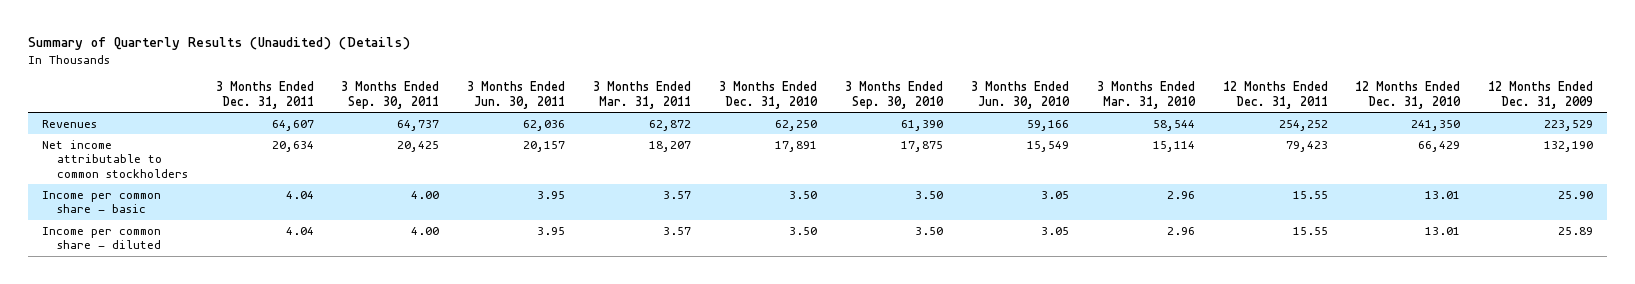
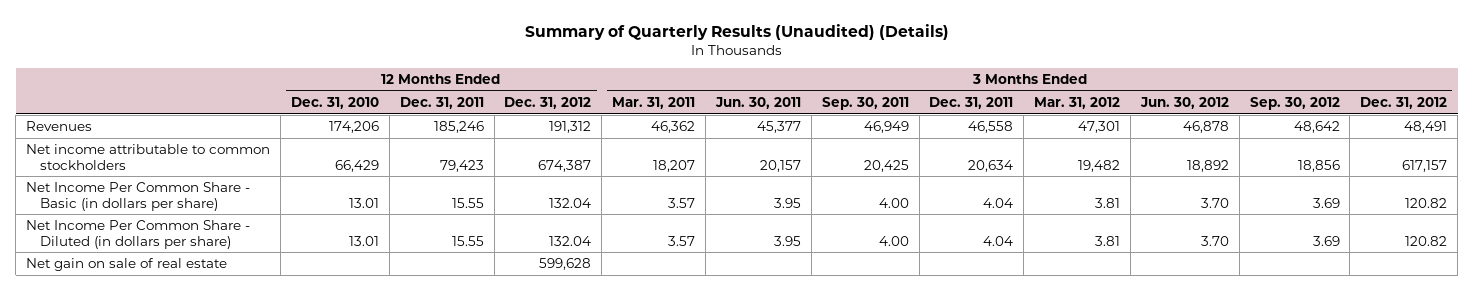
- | 3 Months Ended Dec. 31, 2011 | 3 Months Ended Sep. 30, 2011 | 3 Months Ended Jun. 30, 2011 | 3 Months Ended Mar. 31, 2011 | 3 Months Ended Dec. 31, 2010 | 3 Months Ended Sep. 30, 2010 | 3 Months Ended Jun. 30, 2010 | 3 Months Ended Mar. 31, 2010 | 12 Months Ended Dec. 31, 2011 | 12 Months Ended Dec. 31, 2010 | 12 Months Ended Dec. 31, 2009
+ | 12 Months Ended Dec. 31, 2010 | 12 Months Ended Dec. 31, 2011 | 12 Months Ended Dec. 31, 2012 | 3 Months Ended Mar. 31, 2011 | 3 Months Ended Jun. 30, 2011 | 3 Months Ended Sep. 30, 2011 | 3 Months Ended Dec. 31, 2011 | 3 Months Ended Mar. 31, 2012 | 3 Months Ended Jun. 30, 2012 | 3 Months Ended Sep. 30, 2012 | 3 Months Ended Dec. 31, 2012
- Revenues | 64,607 | 64,737 | 62,036 | 62,872 | 62,250 | 61,390 | 59,166 | 58,544 | 254,252 | 241,350 | 223,529
+ Revenues | 174,206 | 185,246 | 191,312 | 46,362 | 45,377 | 46,949 | 46,558 | 47,301 | 46,878 | 48,642 | 48,491
- Income per common share - basic | 4.04 | 4.00 | 3.95 | 3.57 | 3.50 | 3.50 | 3.05 | 2.96 | 15.55 | 13.01 | 25.90
- Income per common share - diluted | 4.04 | 4.00 | 3.95 | 3.57 | 3.50 | 3.50 | 3.05 | 2.96 | 15.55 | 13.01 | 25.89
+ Net Income Per Common Share - Basic (in dollars per share) | 13.01 | 15.55 | 132.04 | 3.57 | 3.95 | 4.00 | 4.04 | 3.81 | 3.70 | 3.69 | 120.82
+ Net Income Per Common Share - Diluted (in dollars per share) | 13.01 | 15.55 | 132.04 | 3.57 | 3.95 | 4.00 | 4.04 | 3.81 | 3.70 | 3.69 | 120.82
+ Net gain on sale of real estate | | | 599,628 | | | | | | | |

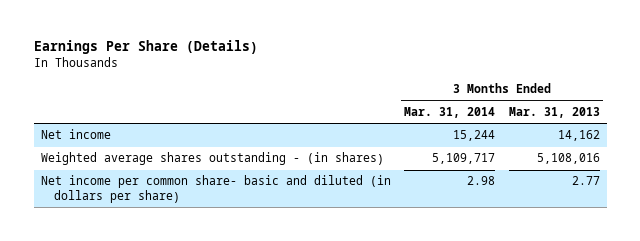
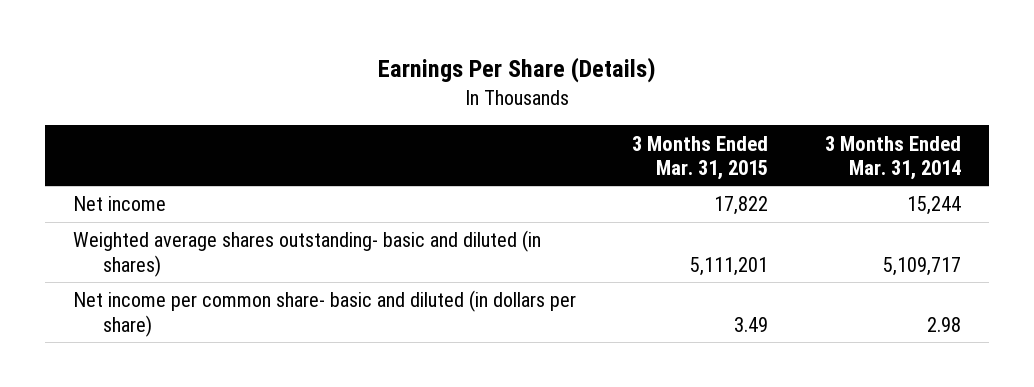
- | 3 Months Ended Mar. 31, 2014 | 3 Months Ended Mar. 31, 2013
+ | 3 Months Ended Mar. 31, 2015 | 3 Months Ended Mar. 31, 2014
- Weighted average shares outstanding - (in shares) | 5,109,717 | 5,108,016
+ Weighted average shares outstanding- basic and diluted (in shares) | 5,111,201 | 5,109,717

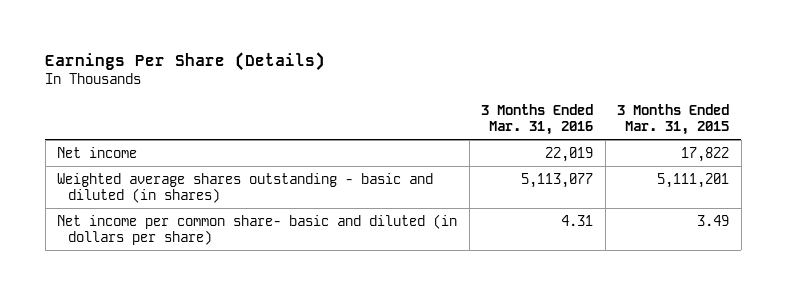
- | 3 Months Ended Mar. 31, 2015 | 3 Months Ended Mar. 31, 2014
+ | 3 Months Ended Mar. 31, 2016 | 3 Months Ended Mar. 31, 2015
- Weighted average shares outstanding- basic and diluted (in shares) | 5,111,201 | 5,109,717
+ Weighted average shares outstanding - basic and diluted (in shares) | 5,113,077 | 5,111,201

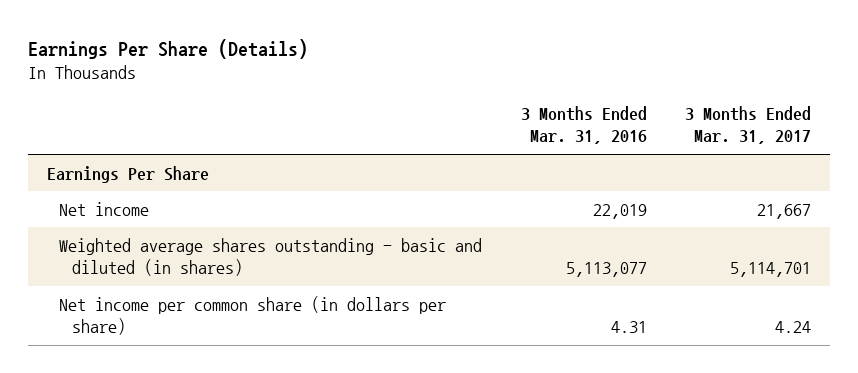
- | 3 Months Ended Mar. 31, 2016 | 3 Months Ended Mar. 31, 2015
+ | 3 Months Ended Mar. 31, 2016 | 3 Months Ended Mar. 31, 2017
+ Earnings Per Share
- Net income per common share- basic and diluted (in dollars per share) | 4.31 | 3.49
+ Net income per common share (in dollars per share) | 4.31 | 4.24

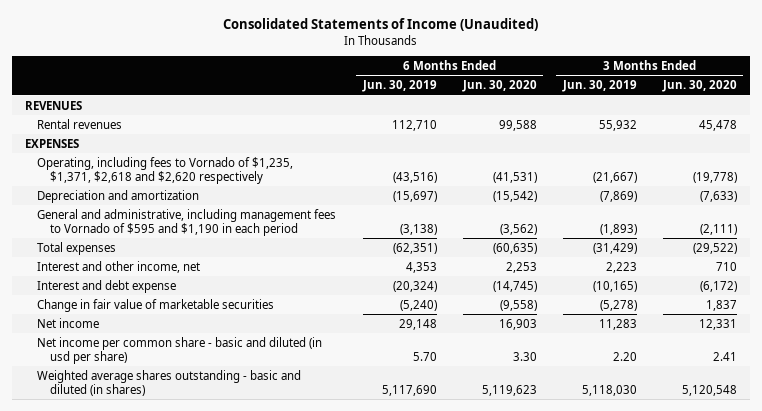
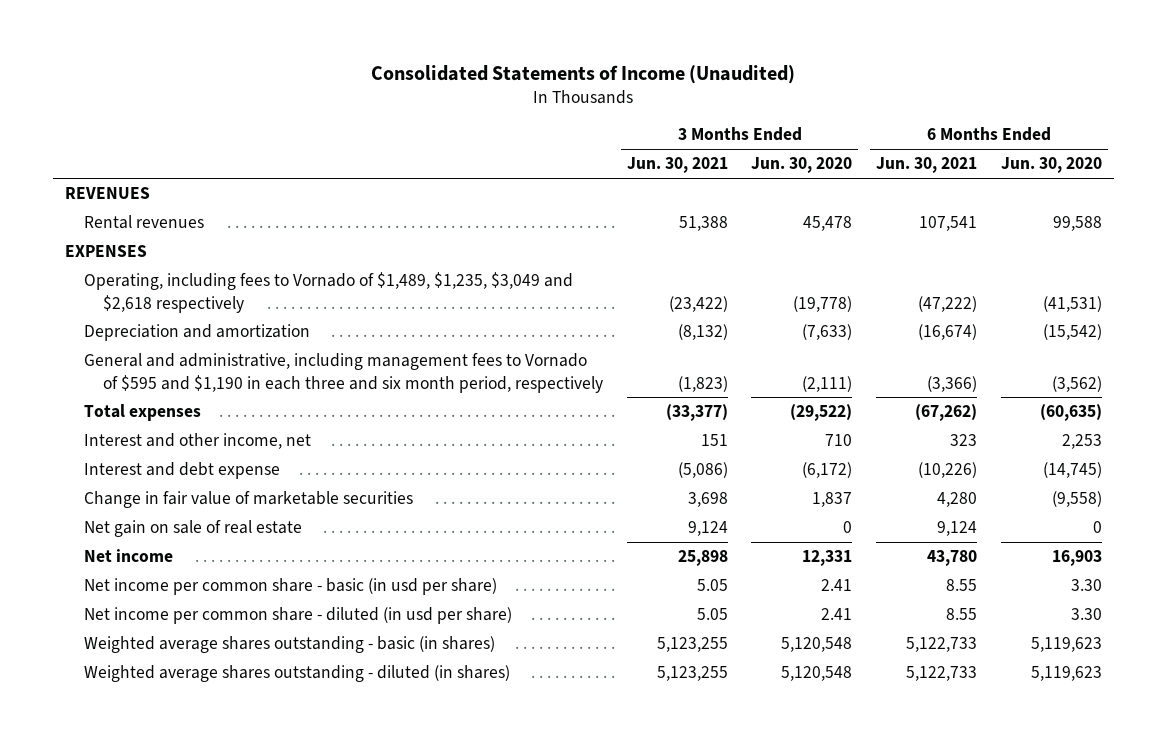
- | 6 Months Ended Jun. 30, 2019 | 6 Months Ended Jun. 30, 2020 | 3 Months Ended Jun. 30, 2019 | 3 Months Ended Jun. 30, 2020
+ | 3 Months Ended Jun. 30, 2021 | 3 Months Ended Jun. 30, 2020 | 6 Months Ended Jun. 30, 2021 | 6 Months Ended Jun. 30, 2020
- Operating, including fees to Vornado of $1,235, $1,371, $2,618 and $2,620 respectively | (43,516) | (41,531) | (21,667) | (19,778)
+ Operating, including fees to Vornado of $1,489, $1,235, $3,049 and $2,618 respectively | (23,422) | (19,778) | (47,222) | (41,531)
- General and administrative, including management fees to Vornado of $595 and $1,190 in each period | (3,138) | (3,562) | (1,893) | (2,111)
+ General and administrative, including management fees to Vornado of $595 and $1,190 in each three and six month period, respectively | (1,823) | (2,111) | (3,366) | (3,562)
+ Net gain on sale of real estate | 9,124 | 0 | 9,124 | 0
- Net income per common share - basic and diluted (in usd per share) | 5.70 | 3.30 | 2.20 | 2.41
- Weighted average shares outstanding - basic and diluted (in shares) | 5,117,690 | 5,119,623 | 5,118,030 | 5,120,548
+ Net income per common share - basic (in usd per share) | 5.05 | 2.41 | 8.55 | 3.30
+ Net income per common share - diluted (in usd per share) | 5.05 | 2.41 | 8.55 | 3.30
+ Weighted average shares outstanding - basic (in shares) | 5,123,255 | 5,120,548 | 5,122,733 | 5,119,623
+ Weighted average shares outstanding - diluted (in shares) | 5,123,255 | 5,120,548 | 5,122,733 | 5,119,623

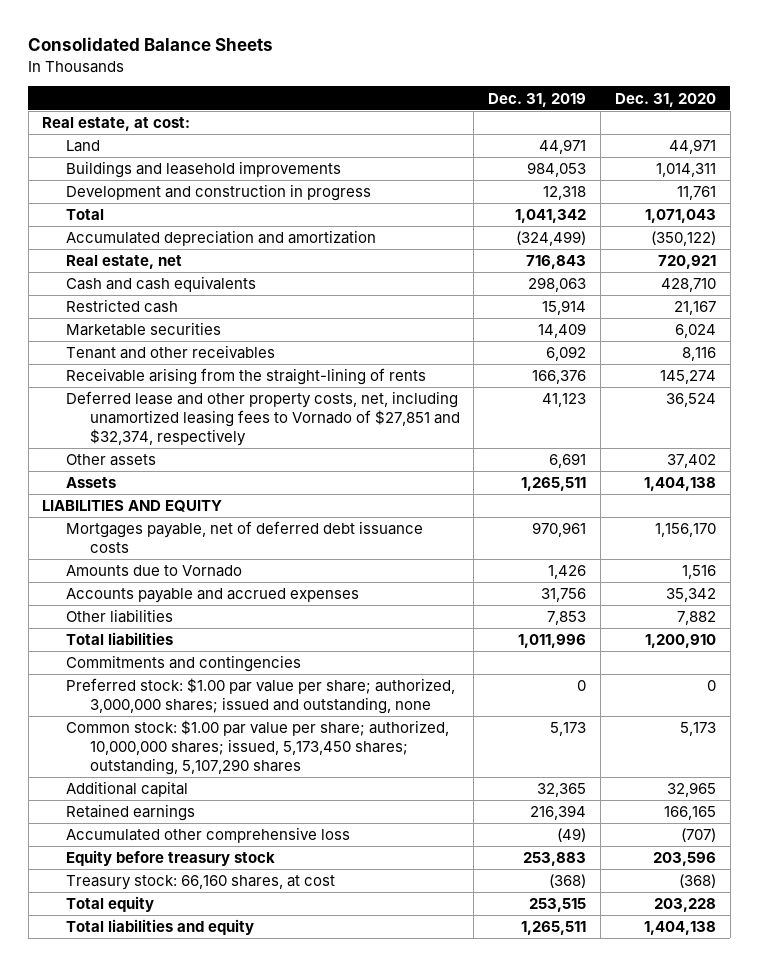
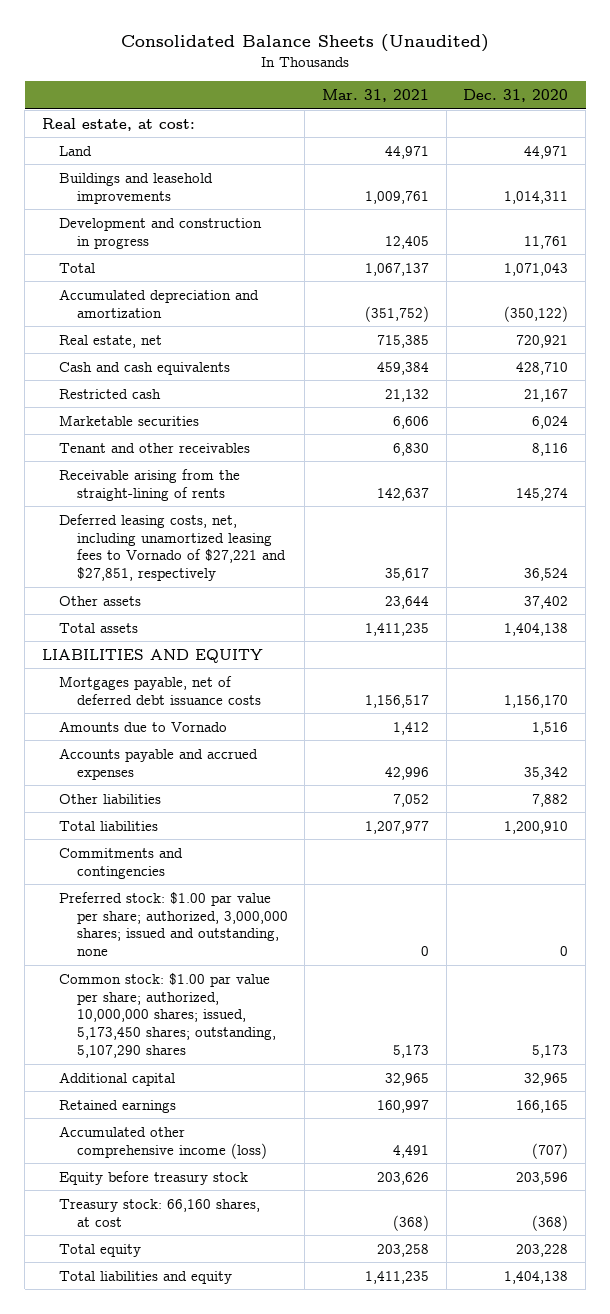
- Consolidated Balance Sheets
+ Consolidated Balance Sheets (Unaudited)
- | Dec. 31, 2019 | Dec. 31, 2020
+ | Mar. 31, 2021 | Dec. 31, 2020
- Deferred lease and other property costs, net, including unamortized leasing fees to Vornado of $27,851 and $32,374, respectively | 41,123 | 36,524
+ Deferred leasing costs, net, including unamortized leasing fees to Vornado of $27,221 and $27,851, respectively | 35,617 | 36,524
- Assets | 1,265,511 | 1,404,138
+ Total assets | 1,411,235 | 1,404,138
- Accumulated other comprehensive loss | (49) | (707)
+ Accumulated other comprehensive income (loss) | 4,491 | (707)

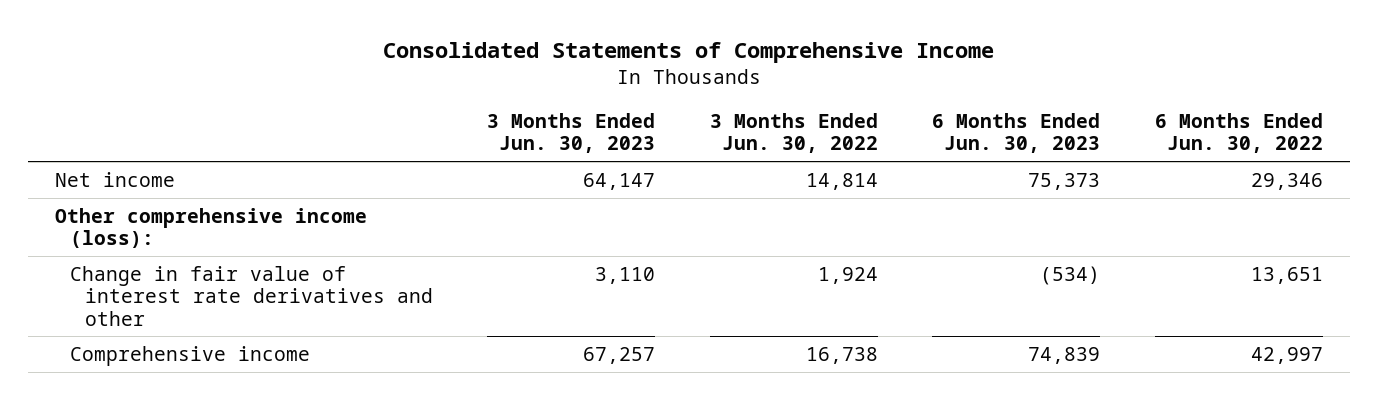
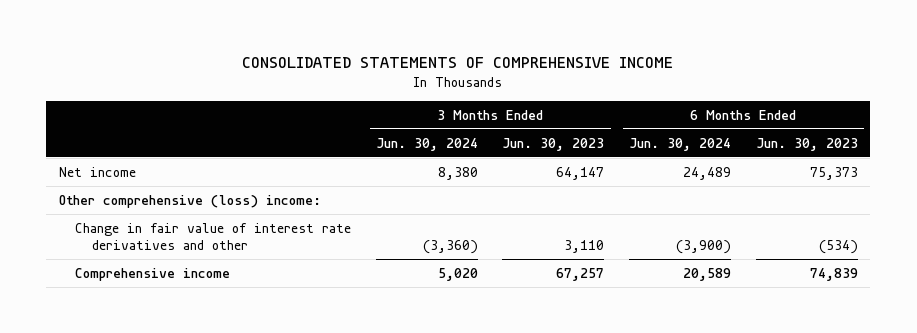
- Consolidated Statements of Comprehensive Income
+ CONSOLIDATED STATEMENTS OF COMPREHENSIVE INCOME
- | 3 Months Ended Jun. 30, 2023 | 3 Months Ended Jun. 30, 2022 | 6 Months Ended Jun. 30, 2023 | 6 Months Ended Jun. 30, 2022
+ | 3 Months Ended Jun. 30, 2024 | 3 Months Ended Jun. 30, 2023 | 6 Months Ended Jun. 30, 2024 | 6 Months Ended Jun. 30, 2023
- Other comprehensive income (loss):
+ Other comprehensive (loss) income:

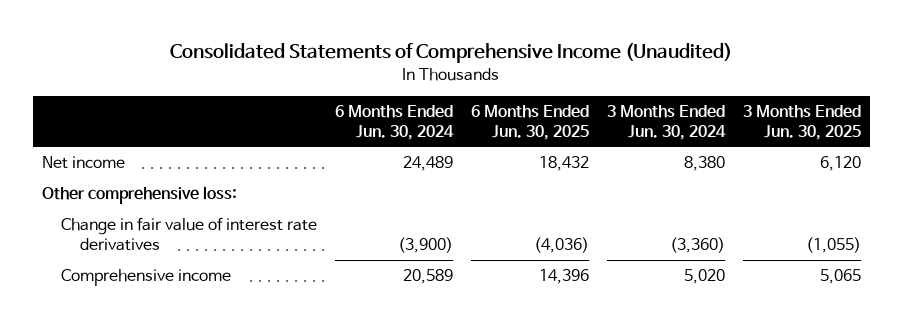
- CONSOLIDATED STATEMENTS OF COMPREHENSIVE INCOME
+ Consolidated Statements of Comprehensive Income (Unaudited)
- | 3 Months Ended Jun. 30, 2024 | 3 Months Ended Jun. 30, 2023 | 6 Months Ended Jun. 30, 2024 | 6 Months Ended Jun. 30, 2023
+ | 6 Months Ended Jun. 30, 2024 | 6 Months Ended Jun. 30, 2025 | 3 Months Ended Jun. 30, 2024 | 3 Months Ended Jun. 30, 2025
- Other comprehensive (loss) income:
- Change in fair value of interest rate derivatives and other | (3,360) | 3,110 | (3,900) | (534)
+ Other comprehensive loss:
+ Change in fair value of interest rate derivatives | (3,900) | (4,036) | (3,360) | (1,055)

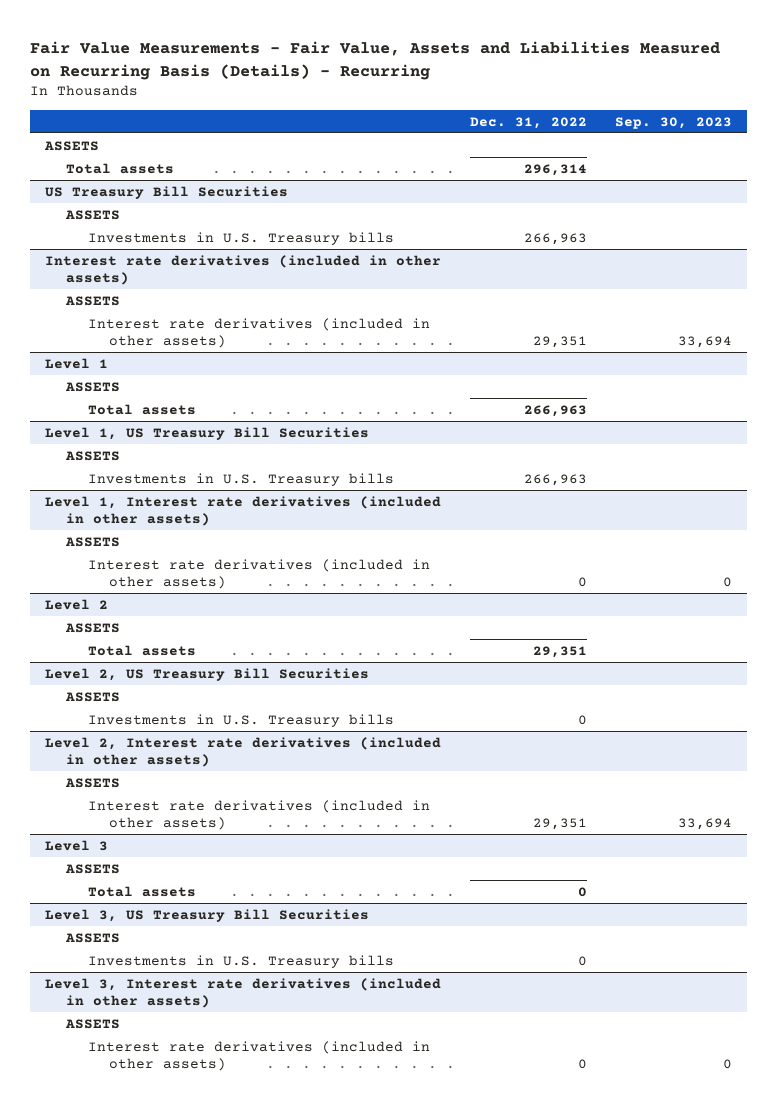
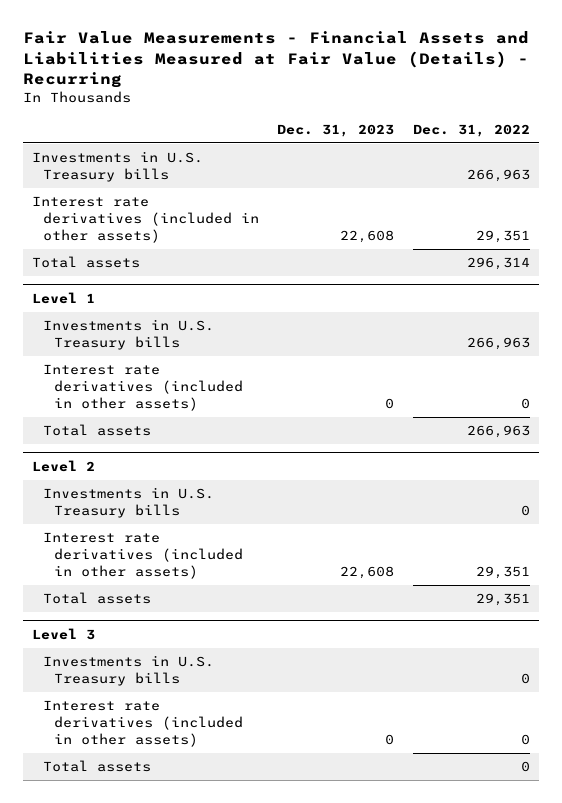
- Fair Value Measurements - Fair Value, Assets and Liabilities Measured on Recurring Basis (Details) - Recurring
+ Fair Value Measurements - Financial Assets and Liabilities Measured at Fair Value (Details) - Recurring
- | Dec. 31, 2022 | Sep. 30, 2023
+ | Dec. 31, 2023 | Dec. 31, 2022
- ASSETS
- US Treasury Bill Securities
- ASSETS
- Interest rate derivatives (included in other assets)
- ASSETS
moved down: Total assets | | 296,314
@ Level 1
- ASSETS
- Level 1, US Treasury Bill Securities
- ASSETS
- Level 1, Interest rate derivatives (included in other assets)
- ASSETS
@ Level 1
moved down: Total assets | | 266,963
@ Level 2
- ASSETS
- Level 2, US Treasury Bill Securities
- ASSETS
- Level 2, Interest rate derivatives (included in other assets)
- ASSETS
@ Level 2
moved down: Total assets | | 29,351
@ Level 3
- ASSETS
- Level 3, US Treasury Bill Securities
- ASSETS
- Level 3, Interest rate derivatives (included in other assets)
- ASSETS
@ Level 3
moved down: Total assets | | 0

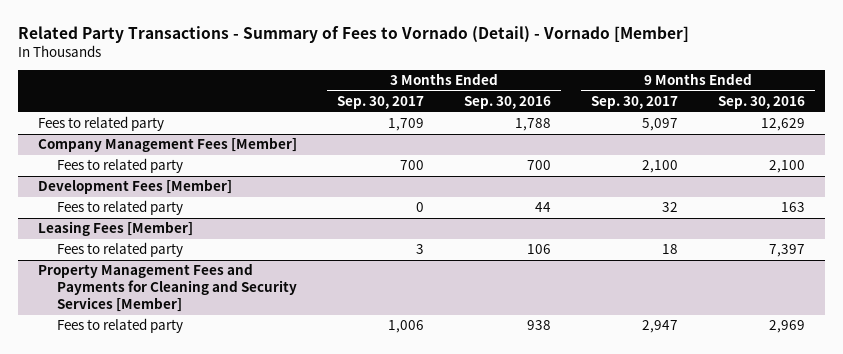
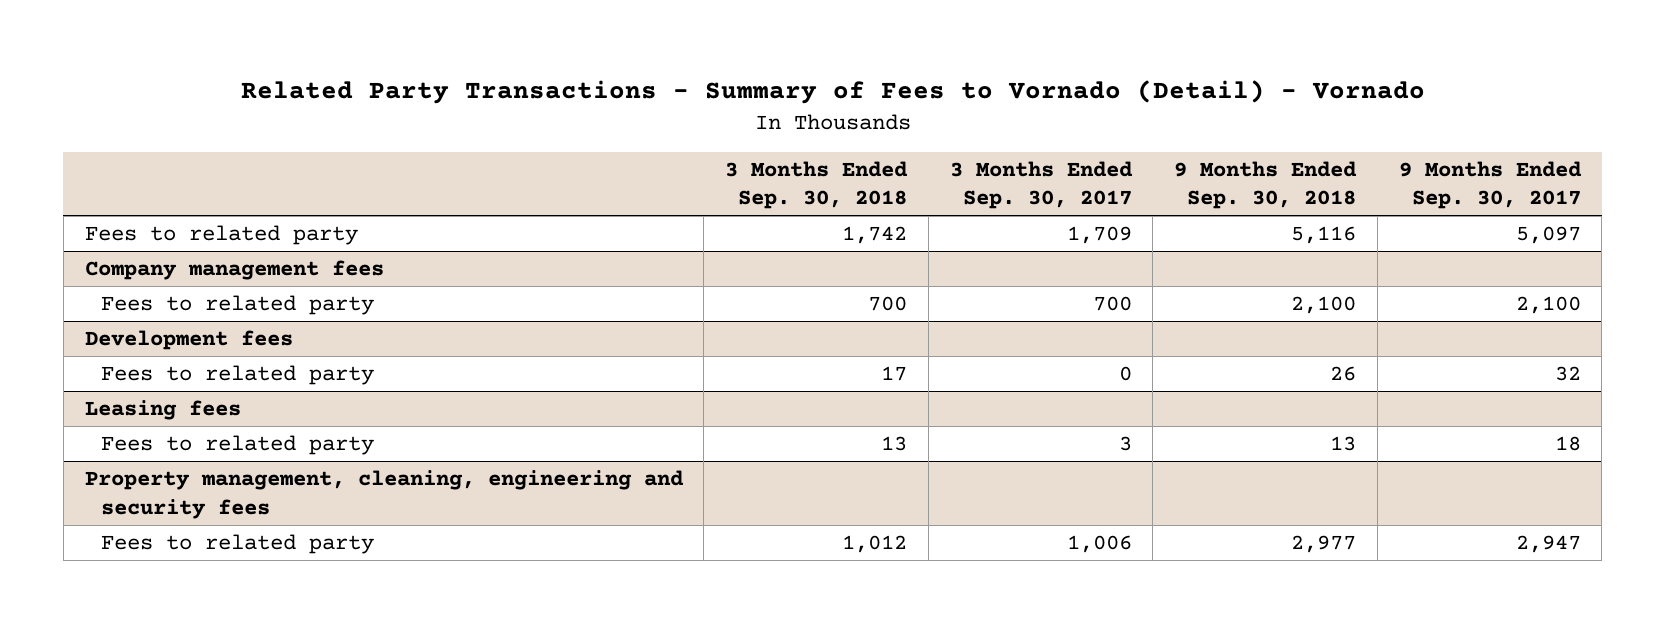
- Related Party Transactions - Summary of Fees to Vornado (Detail) - Vornado [Member]
+ Related Party Transactions - Summary of Fees to Vornado (Detail) - Vornado
- | 3 Months Ended Sep. 30, 2017 | 3 Months Ended Sep. 30, 2016 | 9 Months Ended Sep. 30, 2017 | 9 Months Ended Sep. 30, 2016
+ | 3 Months Ended Sep. 30, 2018 | 3 Months Ended Sep. 30, 2017 | 9 Months Ended Sep. 30, 2018 | 9 Months Ended Sep. 30, 2017
- Company Management Fees [Member]
+ Company management fees
- Development Fees [Member]
+ Development fees
- Leasing Fees [Member]
+ Leasing fees
- Property Management Fees and Payments for Cleaning and Security Services [Member]
+ Property management, cleaning, engineering and security fees

